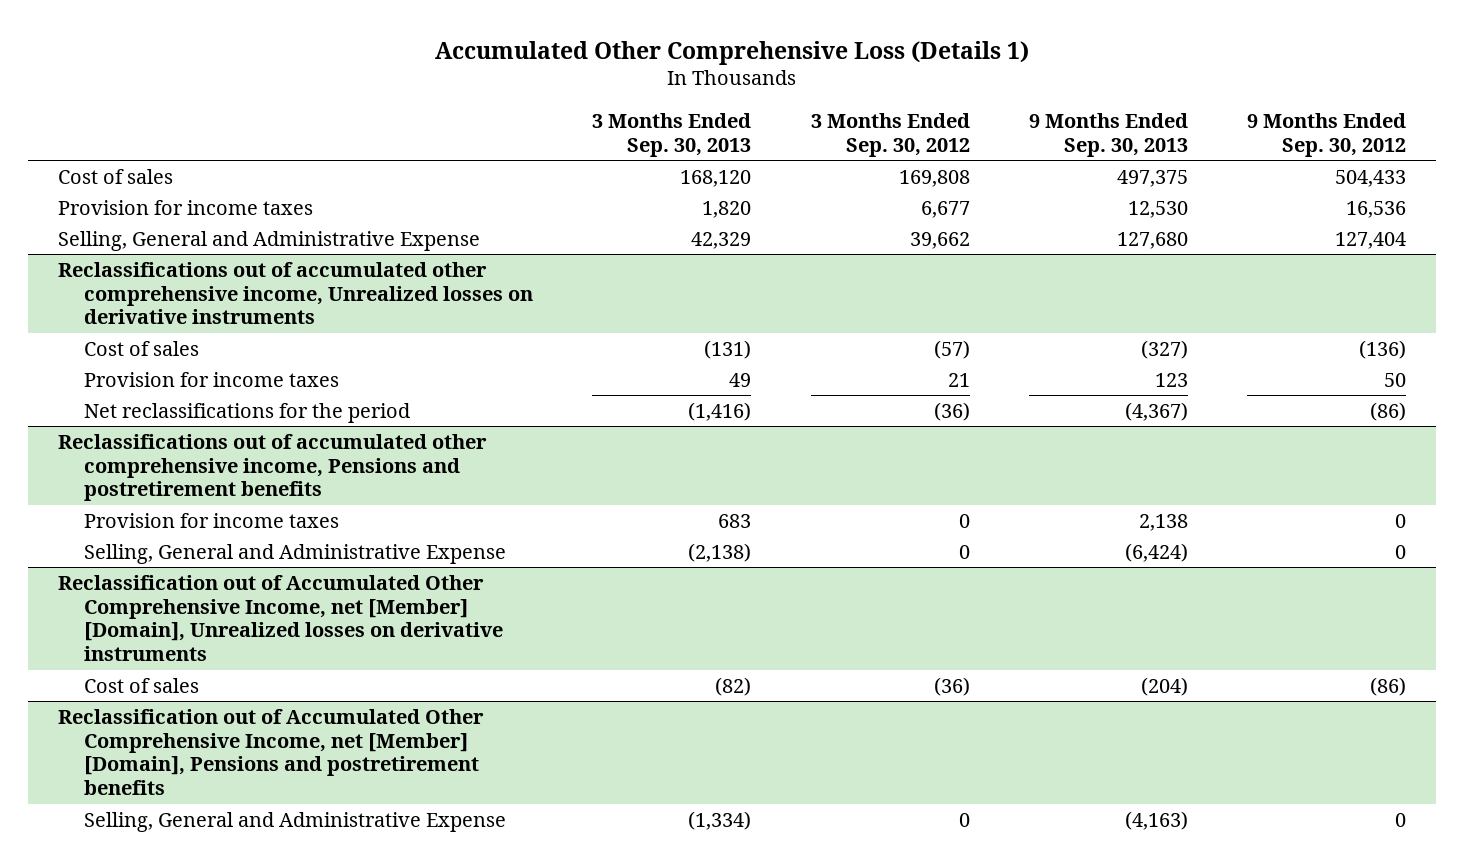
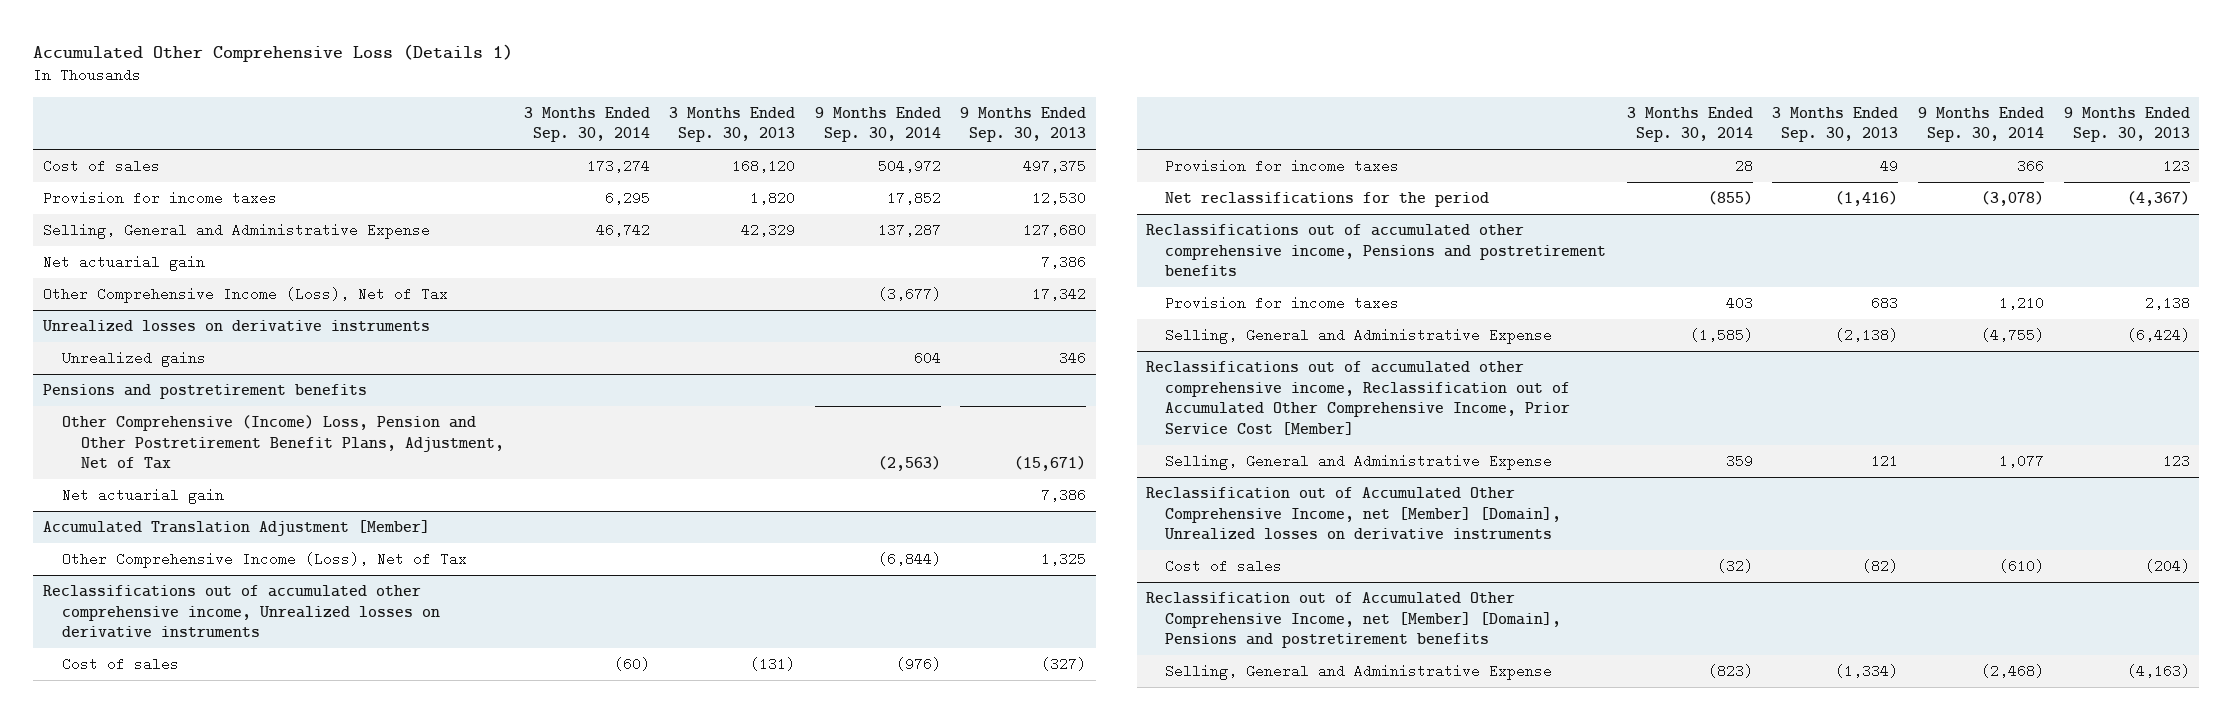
- | 3 Months Ended Sep. 30, 2013 | 3 Months Ended Sep. 30, 2012 | 9 Months Ended Sep. 30, 2013 | 9 Months Ended Sep. 30, 2012
+ | 3 Months Ended Sep. 30, 2014 | 3 Months Ended Sep. 30, 2013 | 9 Months Ended Sep. 30, 2014 | 9 Months Ended Sep. 30, 2013
+ Net actuarial gain | | | | 7,386
+ Other Comprehensive Income (Loss), Net of Tax | | | (3,677) | 17,342
+ Unrealized losses on derivative instruments
+ Unrealized gains | | | 604 | 346
+ Pensions and postretirement benefits
+ Other Comprehensive (Income) Loss, Pension and Other Postretirement Benefit Plans, Adjustment, Net of Tax | | | (2,563) | (15,671)
+ Net actuarial gain | | | | 7,386
+ Accumulated Translation Adjustment [Member]
+ Other Comprehensive Income (Loss), Net of Tax | | | (6,844) | 1,325
+ Reclassifications out of accumulated other comprehensive income, Reclassification out of Accumulated Other Comprehensive Income, Prior Service Cost [Member]
+ Selling, General and Administrative Expense | 359 | 121 | 1,077 | 123

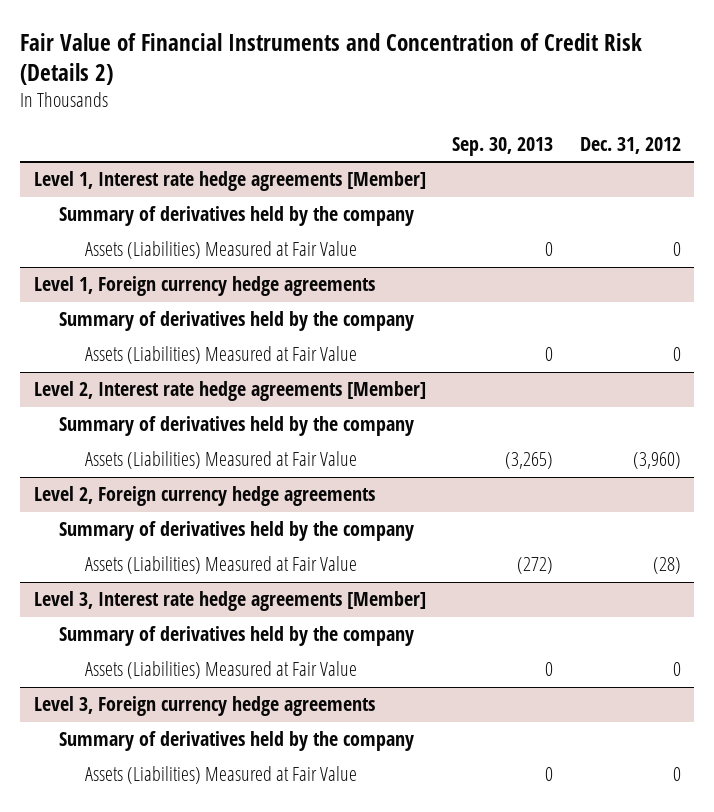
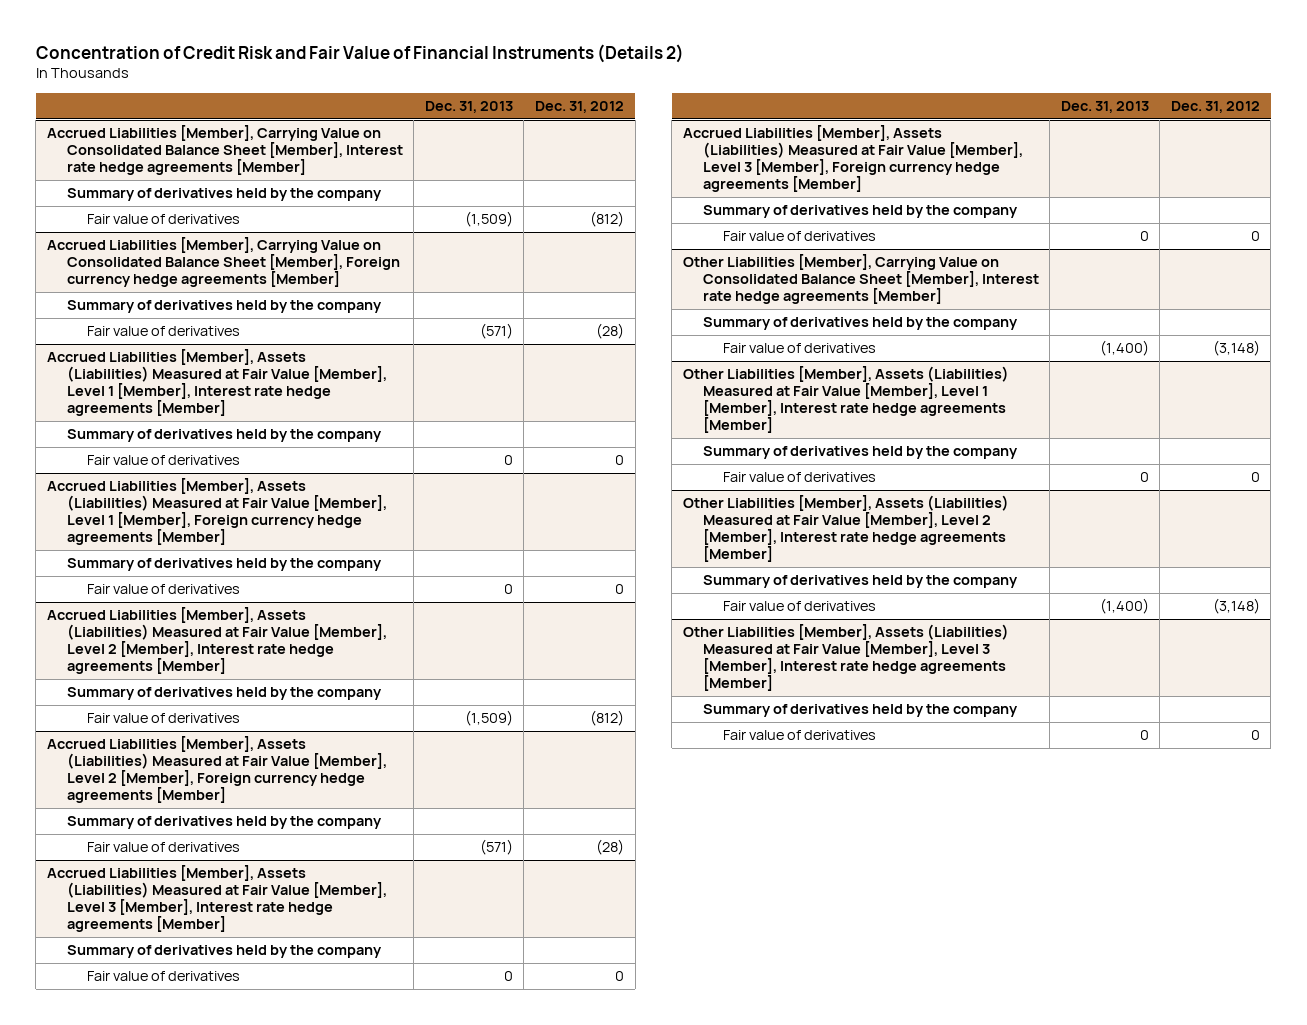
- Fair Value of Financial Instruments and Concentration of Credit Risk (Details 2)
+ Concentration of Credit Risk and Fair Value of Financial Instruments (Details 2)
- | Sep. 30, 2013 | Dec. 31, 2012
+ | Dec. 31, 2013 | Dec. 31, 2012
- Level 1, Interest rate hedge agreements [Member]
+ Accrued Liabilities [Member], Carrying Value on Consolidated Balance Sheet [Member], Interest rate hedge agreements [Member]
- Assets (Liabilities) Measured at Fair Value | 0 | 0
- Level 1, Foreign currency hedge agreements
+ Fair value of derivatives | (1,509) | (812)
+ Accrued Liabilities [Member], Carrying Value on Consolidated Balance Sheet [Member], Foreign currency hedge agreements [Member]
- Assets (Liabilities) Measured at Fair Value | 0 | 0
- Level 2, Interest rate hedge agreements [Member]
+ Fair value of derivatives | (571) | (28)
+ Accrued Liabilities [Member], Assets (Liabilities) Measured at Fair Value [Member], Level 1 [Member], Interest rate hedge agreements [Member]
- Assets (Liabilities) Measured at Fair Value | (3,265) | (3,960)
- Level 2, Foreign currency hedge agreements
+ Fair value of derivatives | 0 | 0
+ Accrued Liabilities [Member], Assets (Liabilities) Measured at Fair Value [Member], Level 1 [Member], Foreign currency hedge agreements [Member]
- Assets (Liabilities) Measured at Fair Value | (272) | (28)
- Level 3, Interest rate hedge agreements [Member]
+ Fair value of derivatives | 0 | 0
+ Accrued Liabilities [Member], Assets (Liabilities) Measured at Fair Value [Member], Level 2 [Member], Interest rate hedge agreements [Member]
- Assets (Liabilities) Measured at Fair Value | 0 | 0
- Level 3, Foreign currency hedge agreements
+ Fair value of derivatives | (1,509) | (812)
+ Accrued Liabilities [Member], Assets (Liabilities) Measured at Fair Value [Member], Level 2 [Member], Foreign currency hedge agreements [Member]
- Assets (Liabilities) Measured at Fair Value | 0 | 0
+ Fair value of derivatives | (571) | (28)
+ Accrued Liabilities [Member], Assets (Liabilities) Measured at Fair Value [Member], Level 3 [Member], Interest rate hedge agreements [Member]
+ Summary of derivatives held by the company
+ Fair value of derivatives | 0 | 0
+ Accrued Liabilities [Member], Assets (Liabilities) Measured at Fair Value [Member], Level 3 [Member], Foreign currency hedge agreements [Member]
+ Summary of derivatives held by the company
+ Fair value of derivatives | 0 | 0
+ Other Liabilities [Member], Carrying Value on Consolidated Balance Sheet [Member], Interest rate hedge agreements [Member]
+ Summary of derivatives held by the company
+ Fair value of derivatives | (1,400) | (3,148)
+ Other Liabilities [Member], Assets (Liabilities) Measured at Fair Value [Member], Level 1 [Member], Interest rate hedge agreements [Member]
+ Summary of derivatives held by the company
+ Fair value of derivatives | 0 | 0
+ Other Liabilities [Member], Assets (Liabilities) Measured at Fair Value [Member], Level 2 [Member], Interest rate hedge agreements [Member]
+ Summary of derivatives held by the company
+ Fair value of derivatives | (1,400) | (3,148)
+ Other Liabilities [Member], Assets (Liabilities) Measured at Fair Value [Member], Level 3 [Member], Interest rate hedge agreements [Member]
+ Summary of derivatives held by the company
+ Fair value of derivatives | 0 | 0

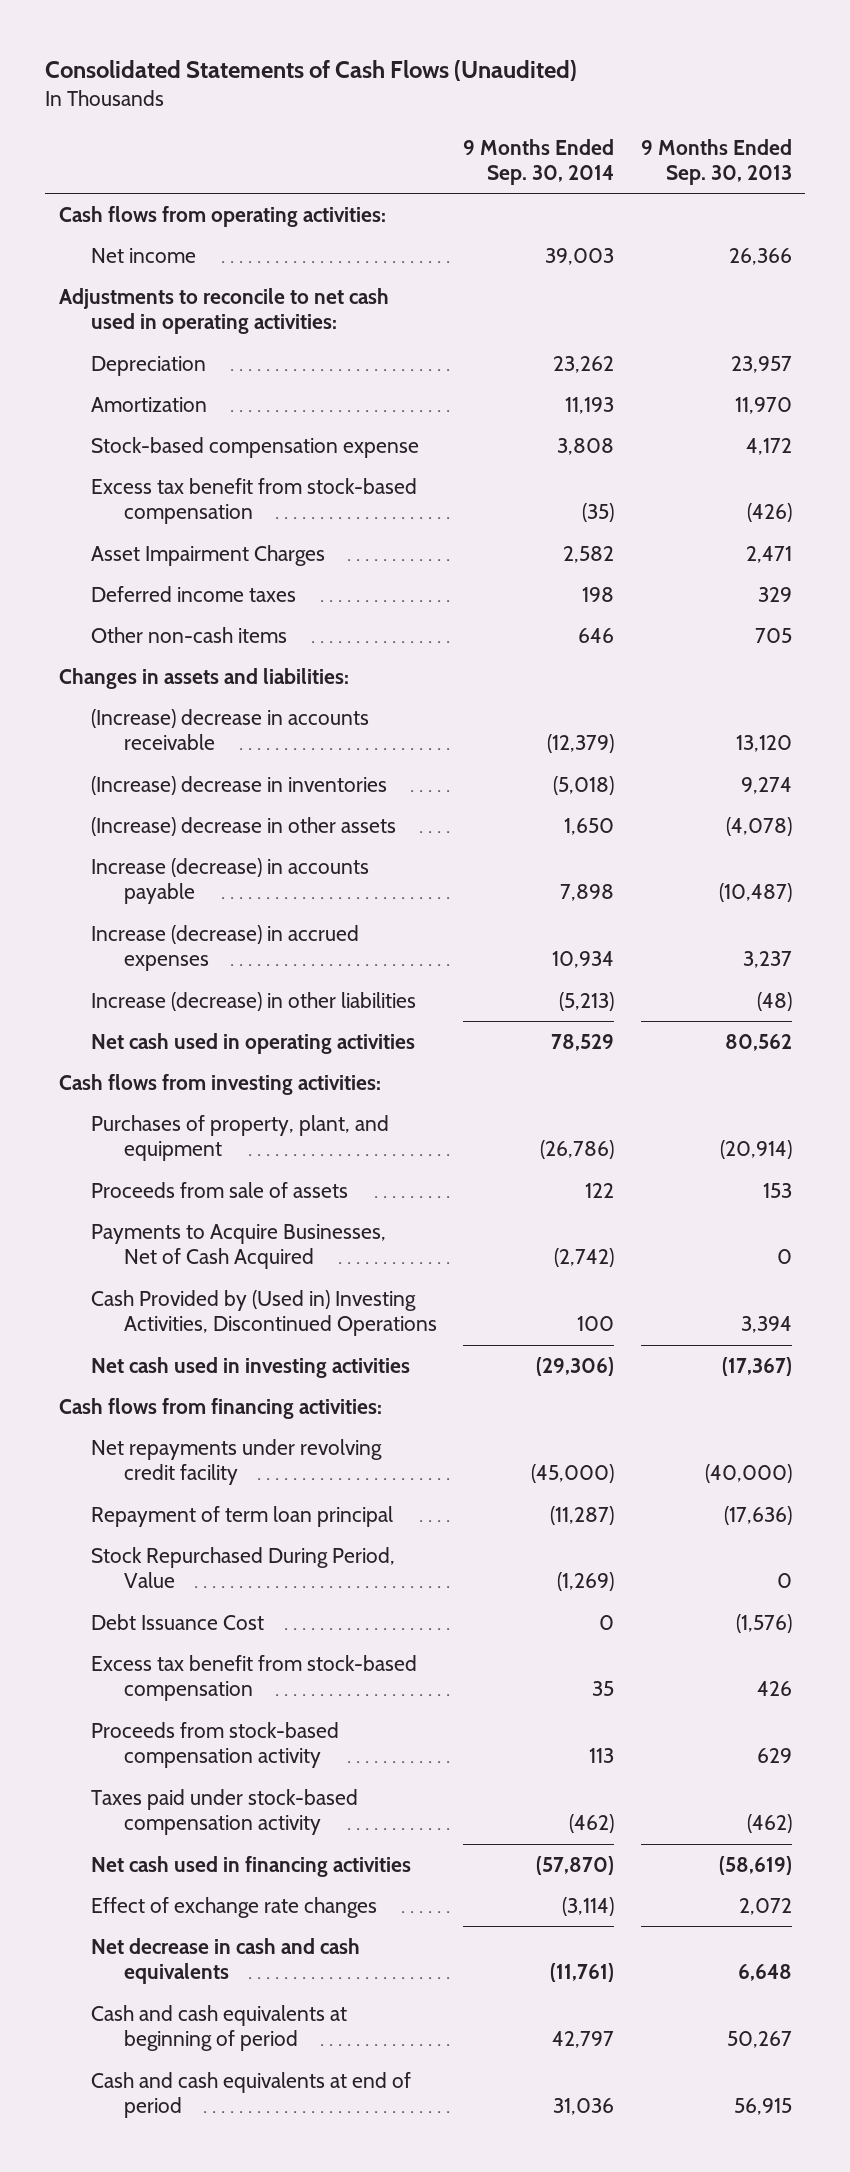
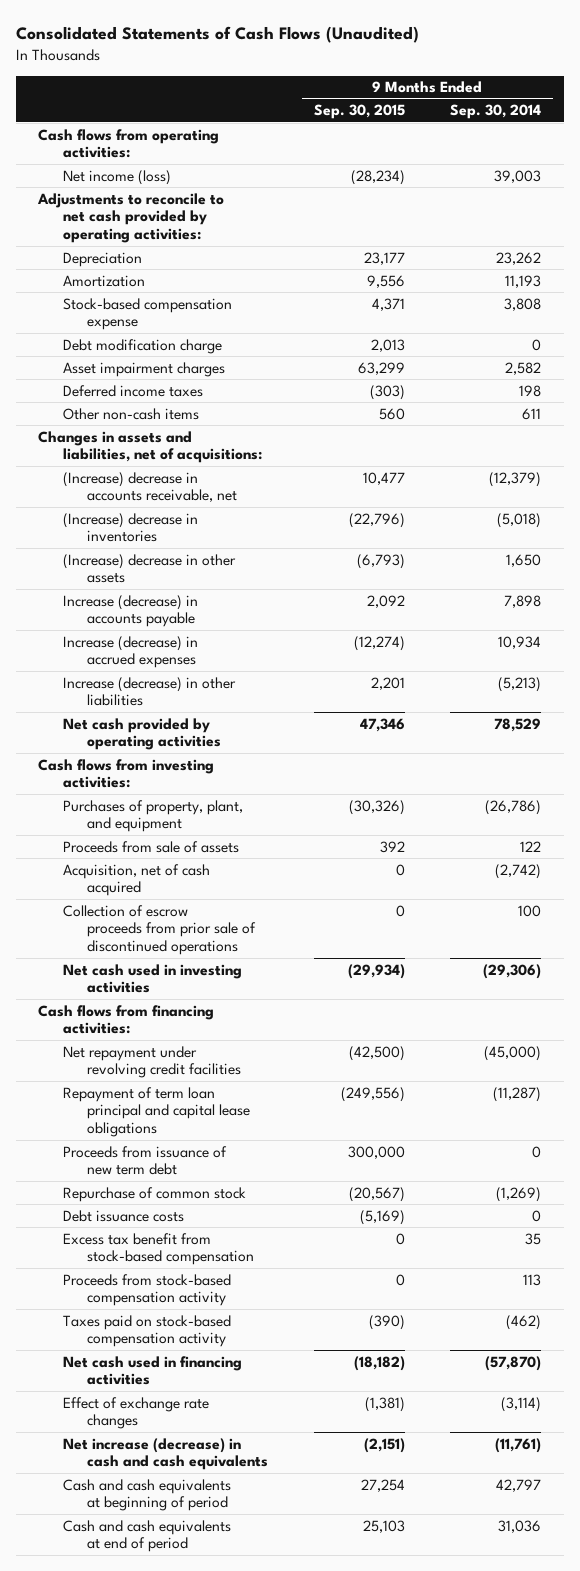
- | 9 Months Ended Sep. 30, 2014 | 9 Months Ended Sep. 30, 2013
+ | 9 Months Ended Sep. 30, 2015 | 9 Months Ended Sep. 30, 2014
- Net income | 39,003 | 26,366
- Adjustments to reconcile to net cash used in operating activities:
+ Net income (loss) | (28,234) | 39,003
+ Adjustments to reconcile to net cash provided by operating activities:
- Excess tax benefit from stock-based compensation | (35) | (426)
- Asset Impairment Charges | 2,582 | 2,471
+ Debt modification charge | 2,013 | 0
+ Asset impairment charges | 63,299 | 2,582
- Other non-cash items | 646 | 705
- Changes in assets and liabilities:
- (Increase) decrease in accounts receivable | (12,379) | 13,120
+ Other non-cash items | 560 | 611
+ Changes in assets and liabilities, net of acquisitions:
+ (Increase) decrease in accounts receivable, net | 10,477 | (12,379)
- Net cash used in operating activities | 78,529 | 80,562
+ Net cash provided by operating activities | 47,346 | 78,529
- Payments to Acquire Businesses, Net of Cash Acquired | (2,742) | 0
- Cash Provided by (Used in) Investing Activities, Discontinued Operations | 100 | 3,394
+ Acquisition, net of cash acquired | 0 | (2,742)
+ Collection of escrow proceeds from prior sale of discontinued operations | 0 | 100
- Net repayments under revolving credit facility | (45,000) | (40,000)
- Repayment of term loan principal | (11,287) | (17,636)
- Stock Repurchased During Period, Value | (1,269) | 0
- Debt Issuance Cost | 0 | (1,576)
+ Net repayment under revolving credit facilities | (42,500) | (45,000)
+ Repayment of term loan principal and capital lease obligations | (249,556) | (11,287)
+ Proceeds from issuance of new term debt | 300,000 | 0
+ Repurchase of common stock | (20,567) | (1,269)
+ Debt issuance costs | (5,169) | 0
- Taxes paid under stock-based compensation activity | (462) | (462)
+ Taxes paid on stock-based compensation activity | (390) | (462)
- Net decrease in cash and cash equivalents | (11,761) | 6,648
+ Net increase (decrease) in cash and cash equivalents | (2,151) | (11,761)

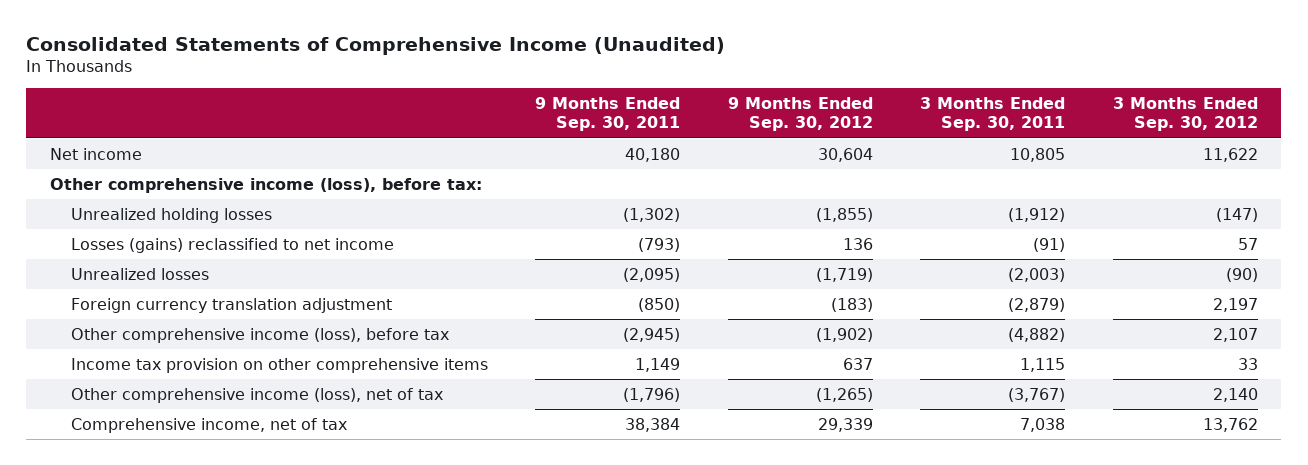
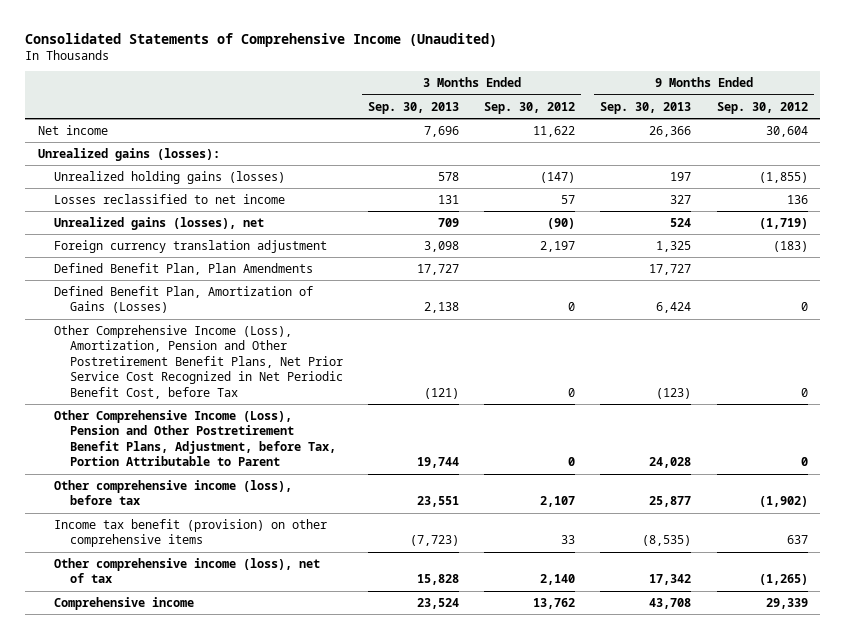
- | 9 Months Ended Sep. 30, 2011 | 9 Months Ended Sep. 30, 2012 | 3 Months Ended Sep. 30, 2011 | 3 Months Ended Sep. 30, 2012
+ | 3 Months Ended Sep. 30, 2013 | 3 Months Ended Sep. 30, 2012 | 9 Months Ended Sep. 30, 2013 | 9 Months Ended Sep. 30, 2012
- Other comprehensive income (loss), before tax:
- Unrealized holding losses | (1,302) | (1,855) | (1,912) | (147)
- Losses (gains) reclassified to net income | (793) | 136 | (91) | 57
- Unrealized losses | (2,095) | (1,719) | (2,003) | (90)
+ Unrealized gains (losses):
+ Unrealized holding gains (losses) | 578 | (147) | 197 | (1,855)
+ Losses reclassified to net income | 131 | 57 | 327 | 136
+ Unrealized gains (losses), net | 709 | (90) | 524 | (1,719)
+ Defined Benefit Plan, Plan Amendments | 17,727 | | 17,727 |
+ Defined Benefit Plan, Amortization of Gains (Losses) | 2,138 | 0 | 6,424 | 0
+ Other Comprehensive Income (Loss), Amortization, Pension and Other Postretirement Benefit Plans, Net Prior Service Cost Recognized in Net Periodic Benefit Cost, before Tax | (121) | 0 | (123) | 0
+ Other Comprehensive Income (Loss), Pension and Other Postretirement Benefit Plans, Adjustment, before Tax, Portion Attributable to Parent | 19,744 | 0 | 24,028 | 0
- Income tax provision on other comprehensive items | 1,149 | 637 | 1,115 | 33
+ Income tax benefit (provision) on other comprehensive items | (7,723) | 33 | (8,535) | 637
- Comprehensive income, net of tax | 38,384 | 29,339 | 7,038 | 13,762
+ Comprehensive income | 23,524 | 13,762 | 43,708 | 29,339

